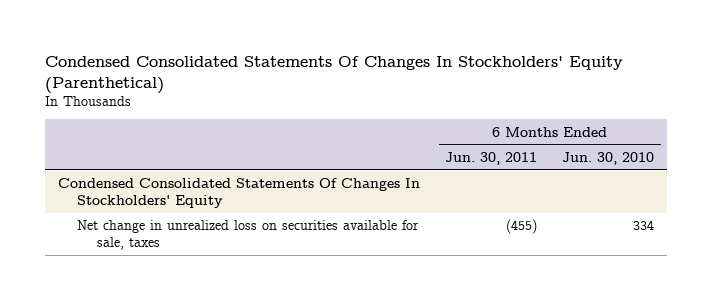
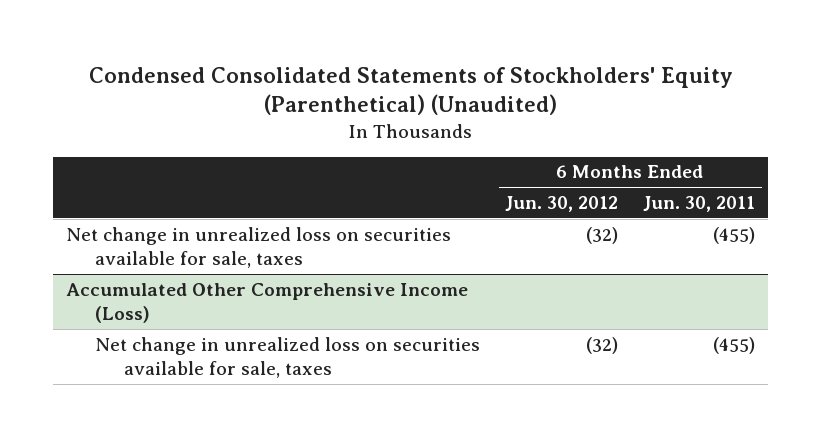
- Condensed Consolidated Statements Of Changes In Stockholders' Equity (Parenthetical)
+ Condensed Consolidated Statements of Stockholders' Equity (Parenthetical) (Unaudited)
- | 6 Months Ended Jun. 30, 2011 | 6 Months Ended Jun. 30, 2010
+ | 6 Months Ended Jun. 30, 2012 | 6 Months Ended Jun. 30, 2011
- Condensed Consolidated Statements Of Changes In Stockholders' Equity
+ Accumulated Other Comprehensive Income (Loss)
+ Net change in unrealized loss on securities available for sale, taxes | (32) | (455)

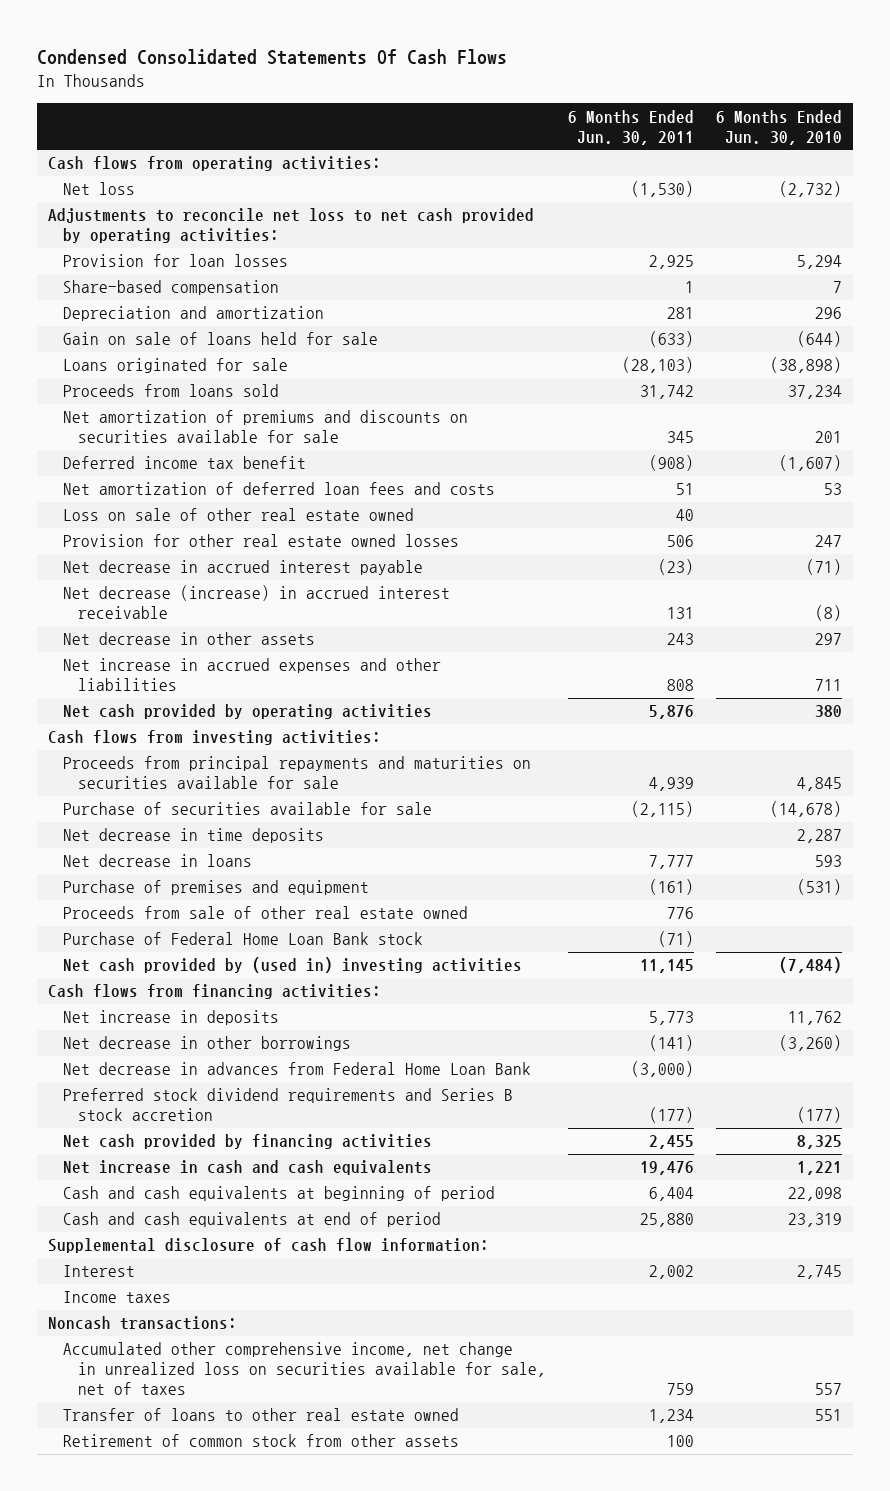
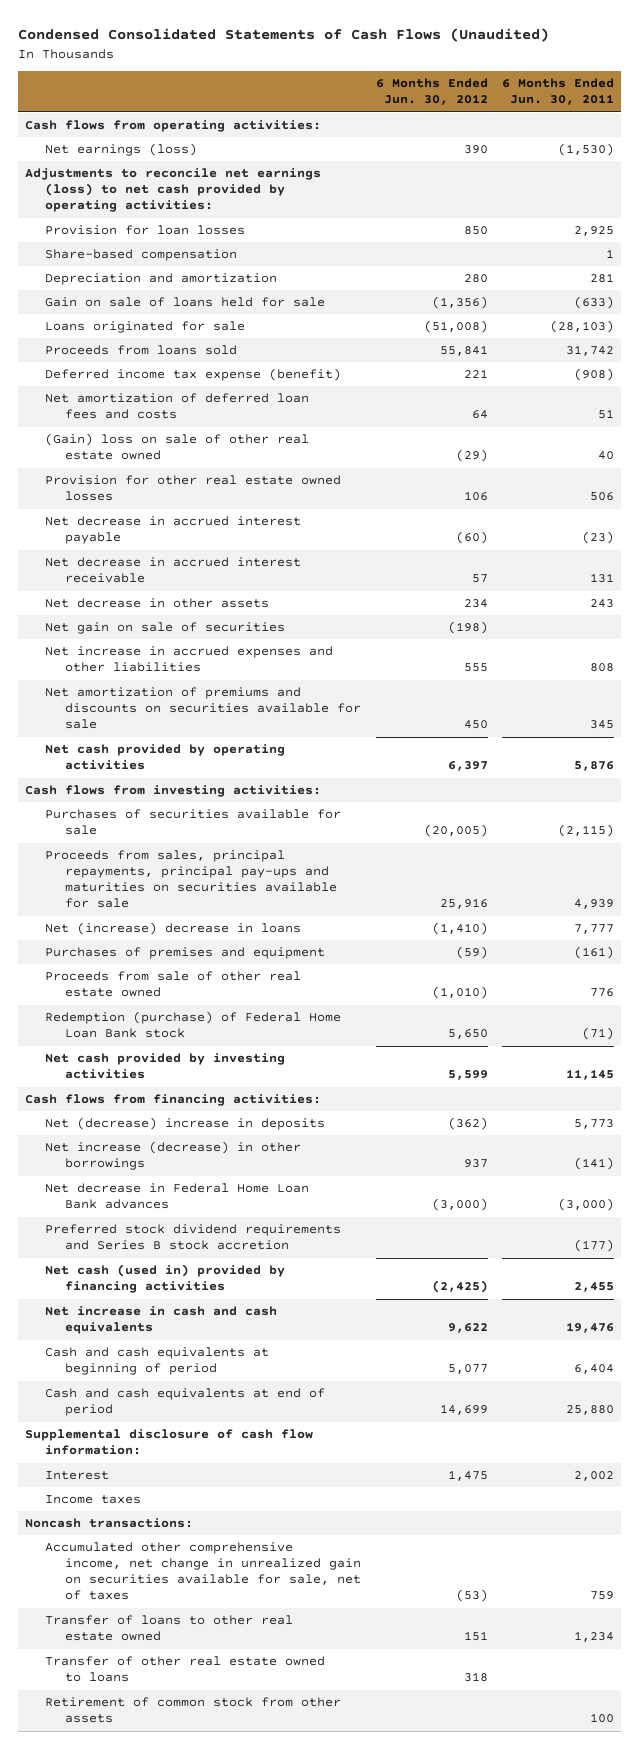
- Condensed Consolidated Statements Of Cash Flows
+ Condensed Consolidated Statements of Cash Flows (Unaudited)
- | 6 Months Ended Jun. 30, 2011 | 6 Months Ended Jun. 30, 2010
+ | 6 Months Ended Jun. 30, 2012 | 6 Months Ended Jun. 30, 2011
- Net loss | (1,530) | (2,732)
- Adjustments to reconcile net loss to net cash provided by operating activities:
+ Net earnings (loss) | 390 | (1,530)
+ Adjustments to reconcile net earnings (loss) to net cash provided by operating activities:
- Deferred income tax benefit | (908) | (1,607)
+ Deferred income tax expense (benefit) | 221 | (908)
- Loss on sale of other real estate owned | 40 |
+ (Gain) loss on sale of other real estate owned | (29) | 40
- Net decrease (increase) in accrued interest receivable | 131 | (8)
+ Net decrease in accrued interest receivable | 57 | 131
+ Net gain on sale of securities | (198) |
moved down: Net amortization of premiums and discounts on securities available for sale | 450 | 345
- Proceeds from principal repayments and maturities on securities available for sale | 4,939 | 4,845
- Purchase of securities available for sale | (2,115) | (14,678)
- Net decrease in time deposits | | 2,287
- Net decrease in loans | 7,777 | 593
- Purchase of premises and equipment | (161) | (531)
+ Purchases of securities available for sale | (20,005) | (2,115)
+ Proceeds from sales, principal repayments, principal pay-ups and maturities on securities available for sale | 25,916 | 4,939
+ Net (increase) decrease in loans | (1,410) | 7,777
+ Purchases of premises and equipment | (59) | (161)
- Purchase of Federal Home Loan Bank stock | (71) |
- Net cash provided by (used in) investing activities | 11,145 | (7,484)
+ Redemption (purchase) of Federal Home Loan Bank stock | 5,650 | (71)
+ Net cash provided by investing activities | 5,599 | 11,145
- Net increase in deposits | 5,773 | 11,762
- Net decrease in other borrowings | (141) | (3,260)
- Net decrease in advances from Federal Home Loan Bank | (3,000) |
+ Net (decrease) increase in deposits | (362) | 5,773
+ Net increase (decrease) in other borrowings | 937 | (141)
+ Net decrease in Federal Home Loan Bank advances | (3,000) | (3,000)
- Net cash provided by financing activities | 2,455 | 8,325
+ Net cash (used in) provided by financing activities | (2,425) | 2,455
- Accumulated other comprehensive income, net change in unrealized loss on securities available for sale, net of taxes | 759 | 557
+ Accumulated other comprehensive income, net change in unrealized gain on securities available for sale, net of taxes | (53) | 759
+ Transfer of other real estate owned to loans | 318 |

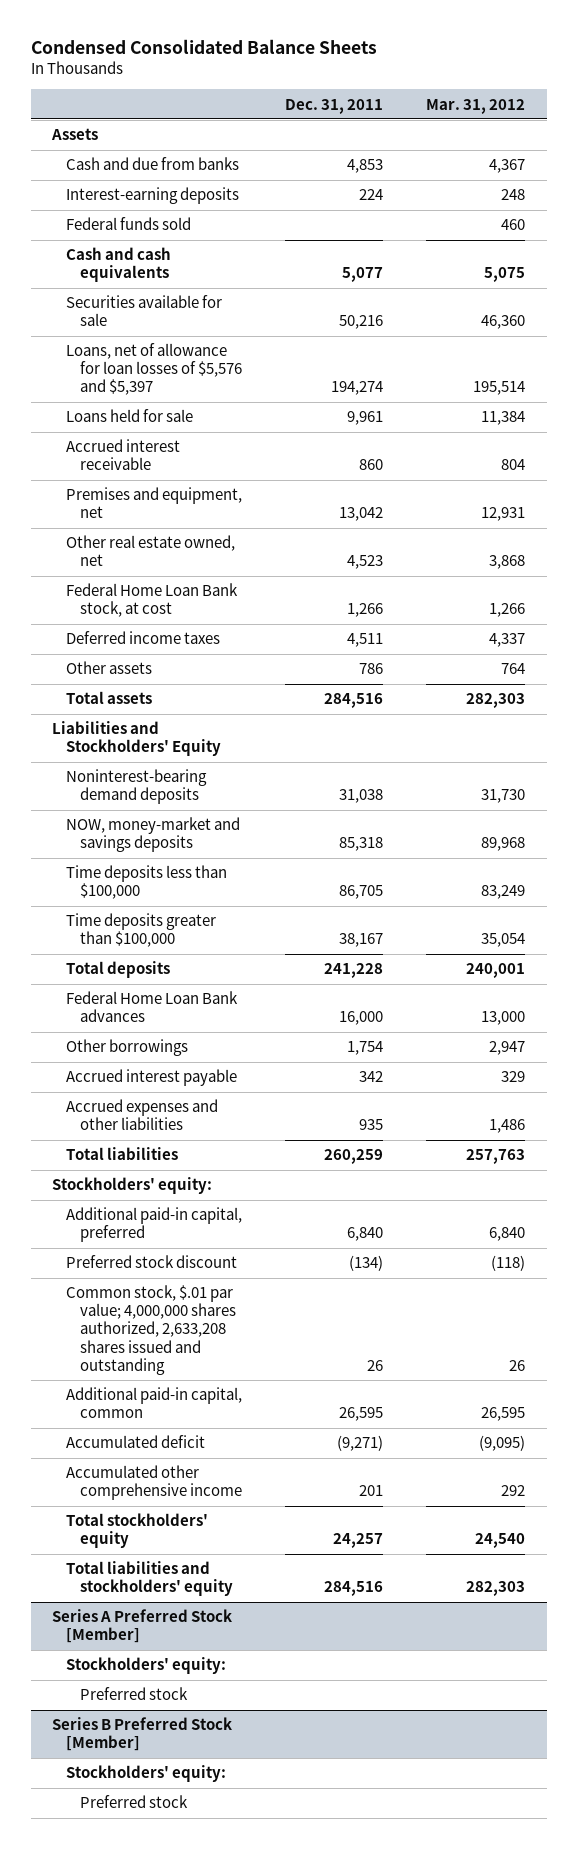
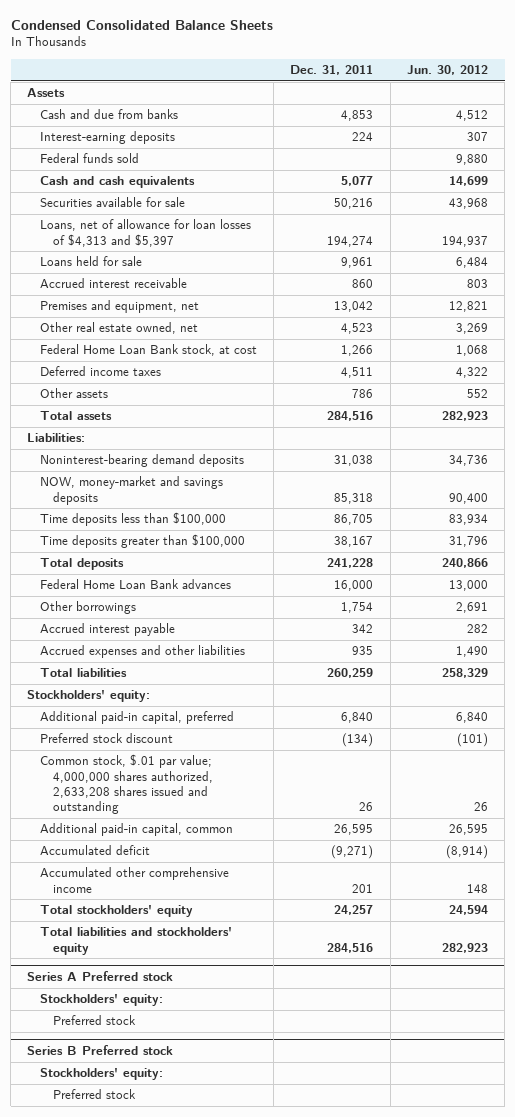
- | Dec. 31, 2011 | Mar. 31, 2012
+ | Dec. 31, 2011 | Jun. 30, 2012
- Loans, net of allowance for loan losses of $5,576 and $5,397 | 194,274 | 195,514
+ Loans, net of allowance for loan losses of $4,313 and $5,397 | 194,274 | 194,937
- Liabilities and Stockholders' Equity
+ Liabilities:
- Series A Preferred Stock [Member]
+ Series A Preferred stock
- Series B Preferred Stock [Member]
+ Series B Preferred stock

